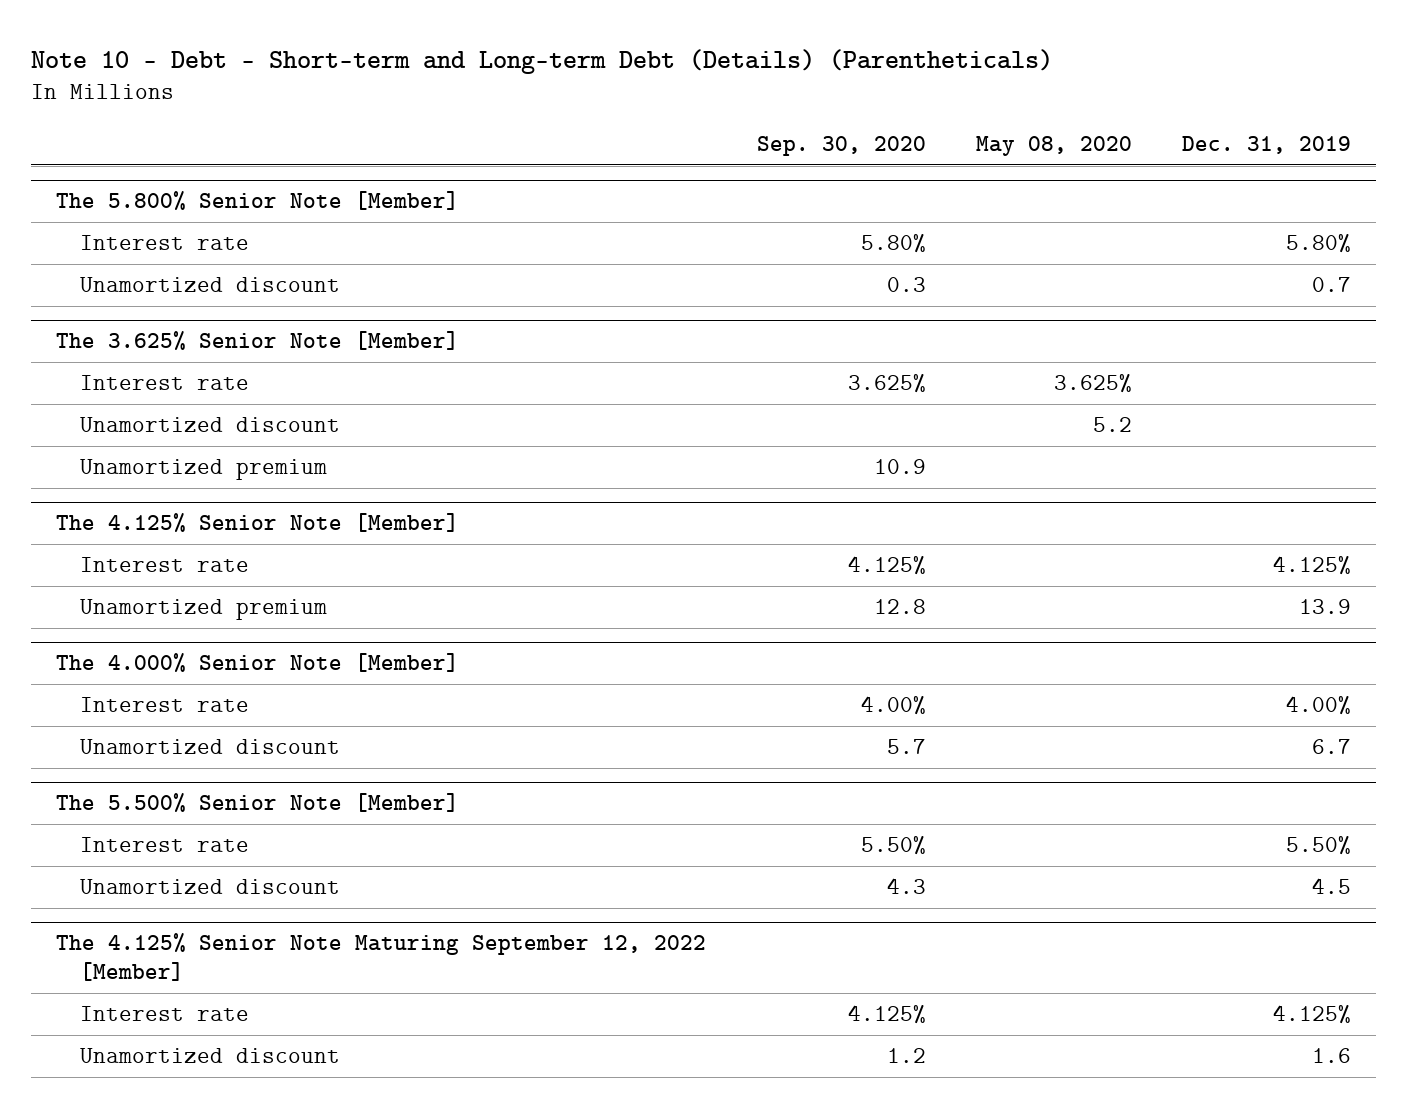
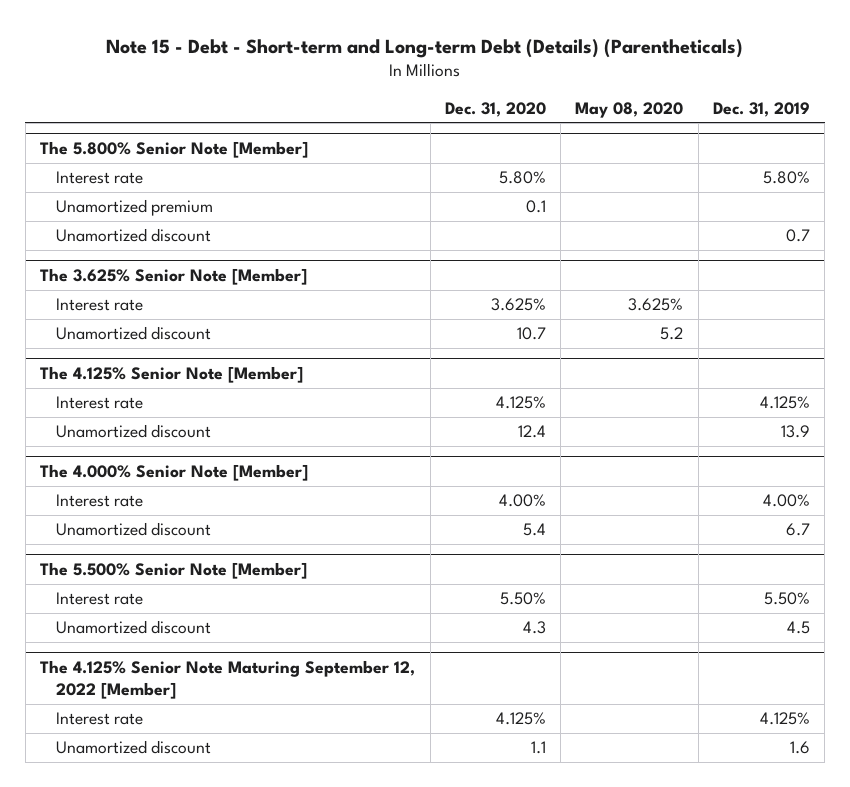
- Note 10 - Debt - Short-term and Long-term Debt (Details) (Parentheticals)
+ Note 15 - Debt - Short-term and Long-term Debt (Details) (Parentheticals)
- | Sep. 30, 2020 | May 08, 2020 | Dec. 31, 2019
+ | Dec. 31, 2020 | May 08, 2020 | Dec. 31, 2019
@ The 5.800% Senior Note [Member]
+ Unamortized premium | 0.1 | |
@ The 3.625% Senior Note [Member]
- Unamortized premium | 10.9 | |
@ The 4.125% Senior Note [Member]
- Unamortized premium | 12.8 | | 13.9
+ Unamortized discount | 12.4 | | 13.9

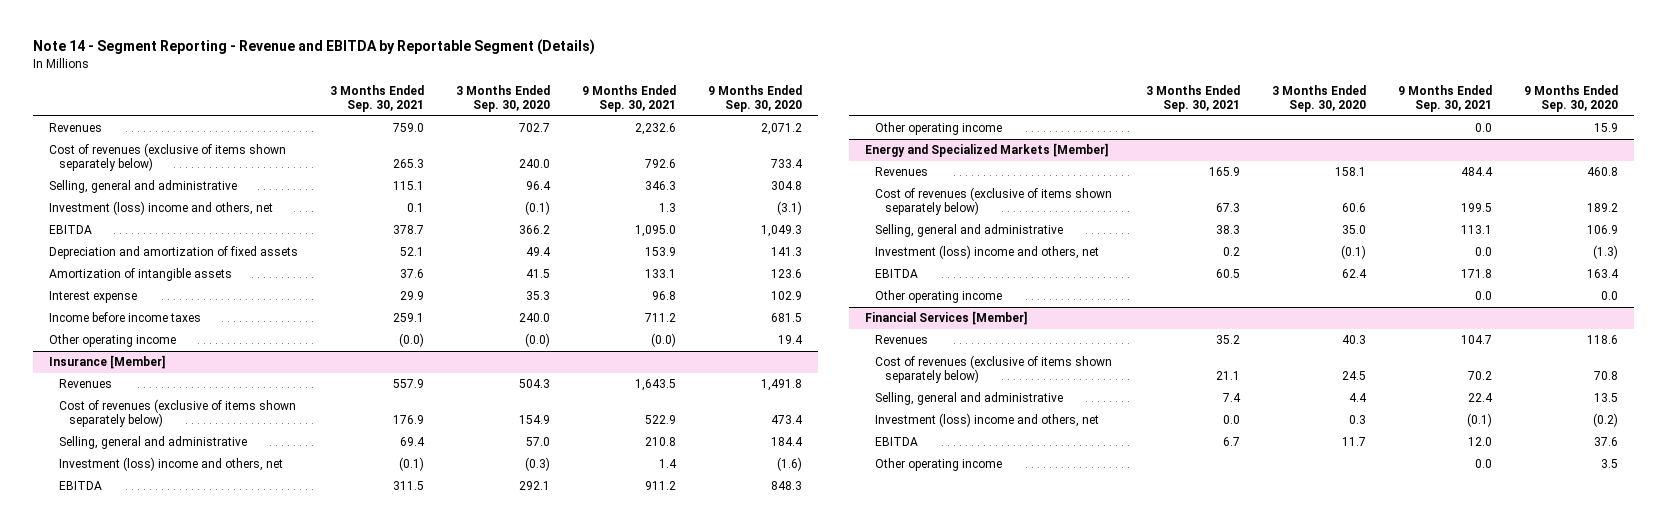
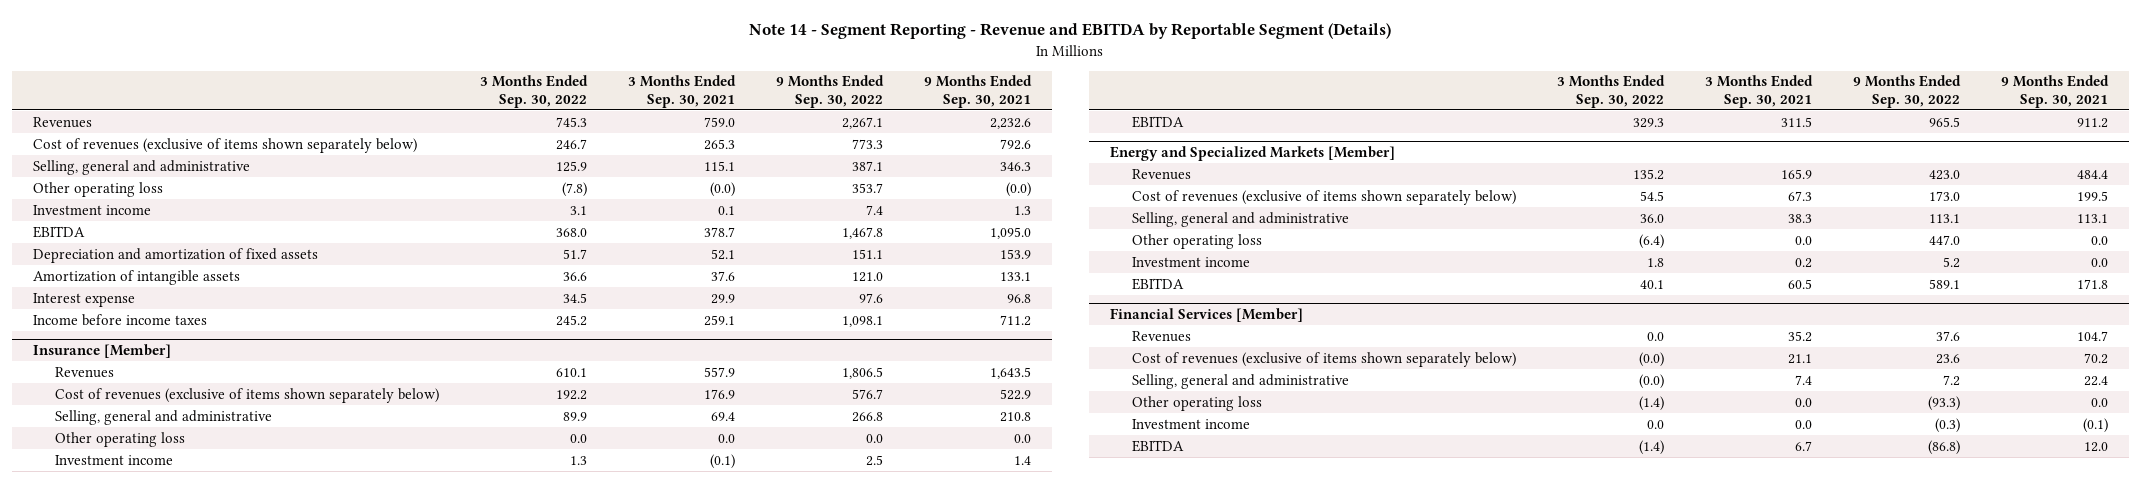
- | 3 Months Ended Sep. 30, 2021 | 3 Months Ended Sep. 30, 2020 | 9 Months Ended Sep. 30, 2021 | 9 Months Ended Sep. 30, 2020
+ | 3 Months Ended Sep. 30, 2022 | 3 Months Ended Sep. 30, 2021 | 9 Months Ended Sep. 30, 2022 | 9 Months Ended Sep. 30, 2021
- Investment (loss) income and others, net | 0.1 | (0.1) | 1.3 | (3.1)
+ Other operating loss | (7.8) | (0.0) | 353.7 | (0.0)
+ Investment income | 3.1 | 0.1 | 7.4 | 1.3
- Other operating income | (0.0) | (0.0) | (0.0) | 19.4
@ Insurance [Member]
- Investment (loss) income and others, net | (0.1) | (0.3) | 1.4 | (1.6)
+ Other operating loss | 0.0 | 0.0 | 0.0 | 0.0
+ Investment income | 1.3 | (0.1) | 2.5 | 1.4
- Other operating income | | | 0.0 | 15.9
@ Energy and Specialized Markets [Member]
- Investment (loss) income and others, net | 0.2 | (0.1) | 0.0 | (1.3)
+ Other operating loss | (6.4) | 0.0 | 447.0 | 0.0
+ Investment income | 1.8 | 0.2 | 5.2 | 0.0
- Other operating income | | | 0.0 | 0.0
@ Financial Services [Member]
- Investment (loss) income and others, net | 0.0 | 0.3 | (0.1) | (0.2)
+ Other operating loss | (1.4) | 0.0 | (93.3) | 0.0
+ Investment income | 0.0 | 0.0 | (0.3) | (0.1)
- Other operating income | | | 0.0 | 3.5

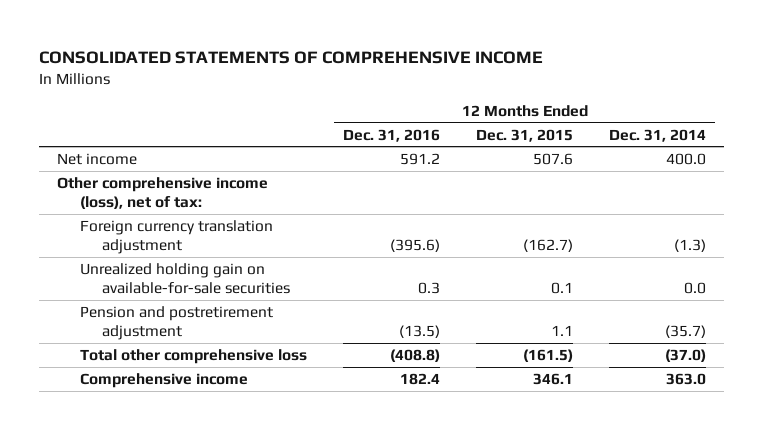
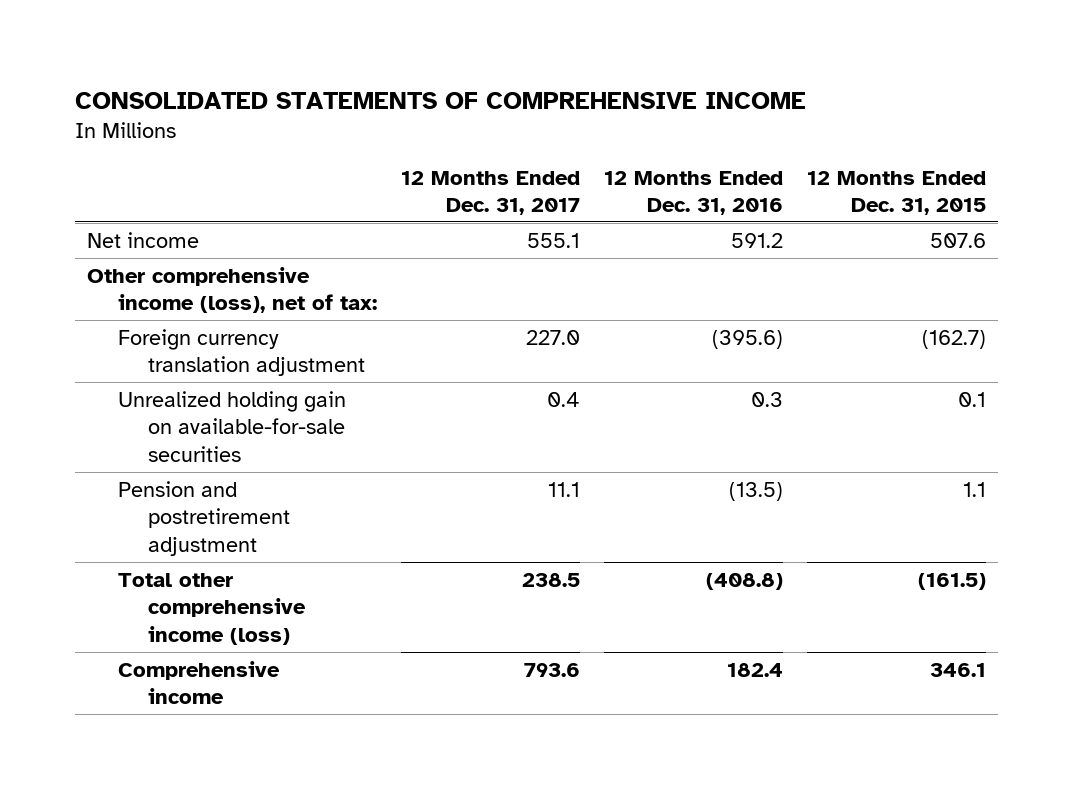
- | 12 Months Ended Dec. 31, 2016 | 12 Months Ended Dec. 31, 2015 | 12 Months Ended Dec. 31, 2014
+ | 12 Months Ended Dec. 31, 2017 | 12 Months Ended Dec. 31, 2016 | 12 Months Ended Dec. 31, 2015
- Total other comprehensive loss | (408.8) | (161.5) | (37.0)
+ Total other comprehensive income (loss) | 238.5 | (408.8) | (161.5)

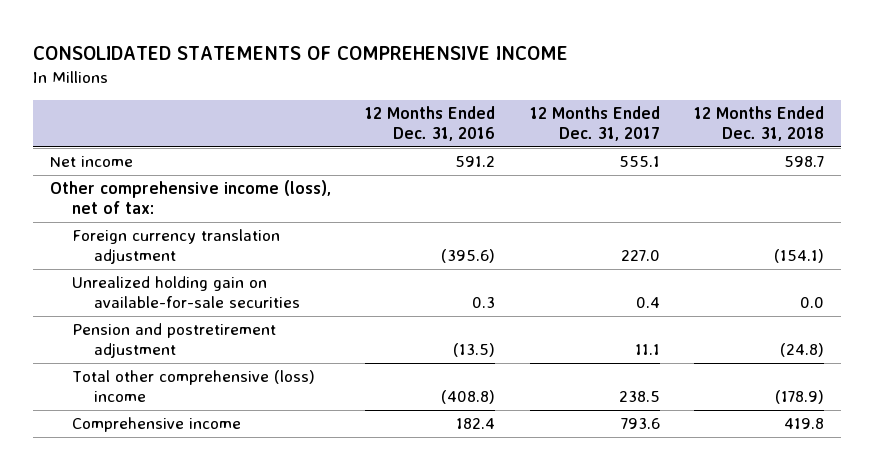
- | 12 Months Ended Dec. 31, 2017 | 12 Months Ended Dec. 31, 2016 | 12 Months Ended Dec. 31, 2015
+ | 12 Months Ended Dec. 31, 2016 | 12 Months Ended Dec. 31, 2017 | 12 Months Ended Dec. 31, 2018
- Total other comprehensive income (loss) | 238.5 | (408.8) | (161.5)
+ Total other comprehensive (loss) income | (408.8) | 238.5 | (178.9)

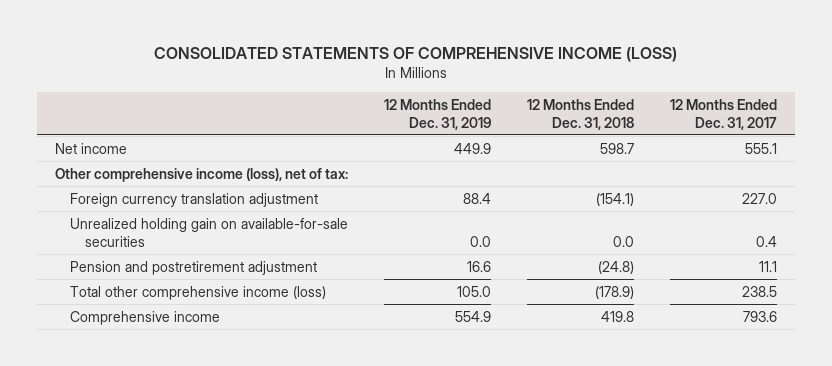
- CONSOLIDATED STATEMENTS OF COMPREHENSIVE INCOME
+ CONSOLIDATED STATEMENTS OF COMPREHENSIVE INCOME (LOSS)
- | 12 Months Ended Dec. 31, 2016 | 12 Months Ended Dec. 31, 2017 | 12 Months Ended Dec. 31, 2018
+ | 12 Months Ended Dec. 31, 2019 | 12 Months Ended Dec. 31, 2018 | 12 Months Ended Dec. 31, 2017
- Total other comprehensive (loss) income | (408.8) | 238.5 | (178.9)
+ Total other comprehensive income (loss) | 105.0 | (178.9) | 238.5

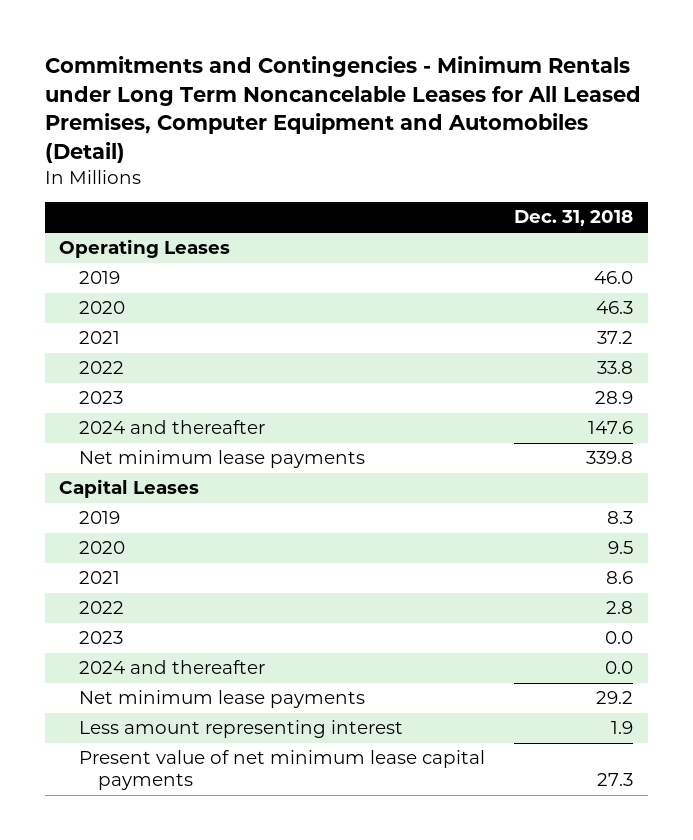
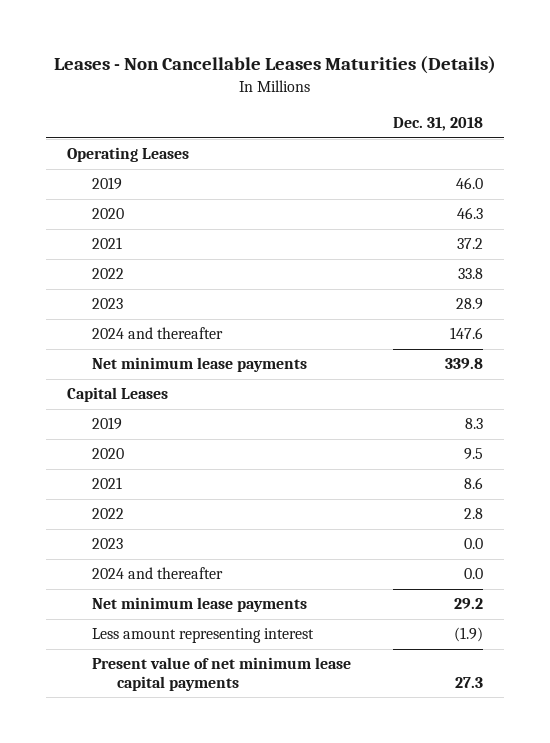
- Commitments and Contingencies - Minimum Rentals under Long Term Noncancelable Leases for All Leased Premises, Computer Equipment and Automobiles (Detail)
+ Leases - Non Cancellable Leases Maturities (Details)
- Less amount representing interest | 1.9
+ Less amount representing interest | (1.9)

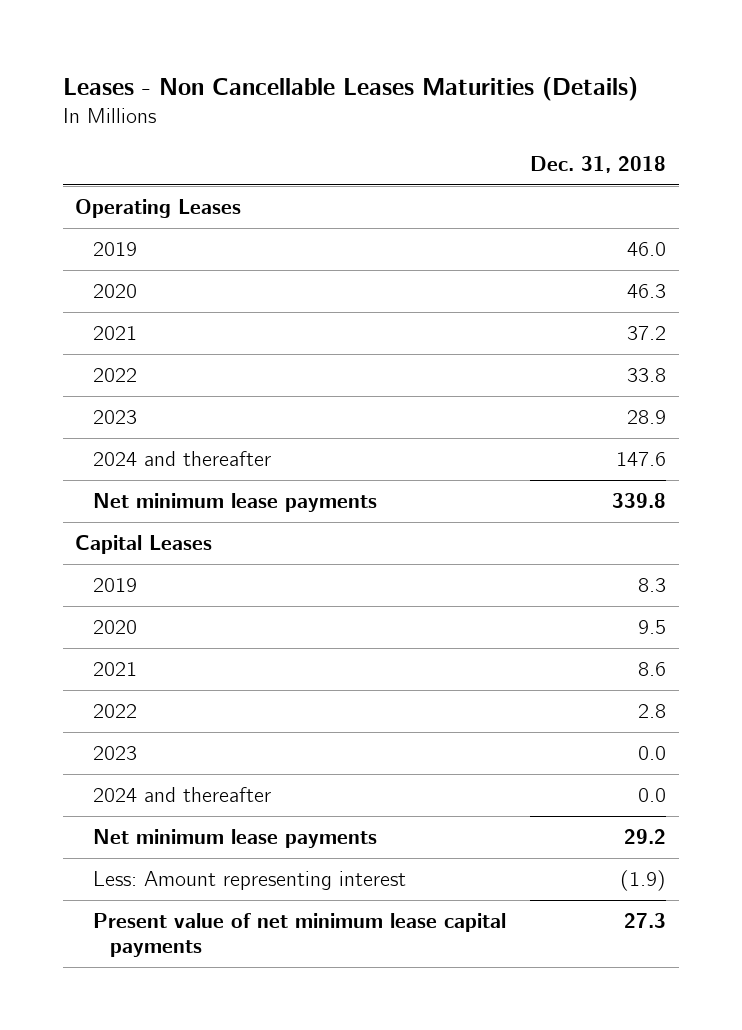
- Less amount representing interest | (1.9)
+ Less: Amount representing interest | (1.9)

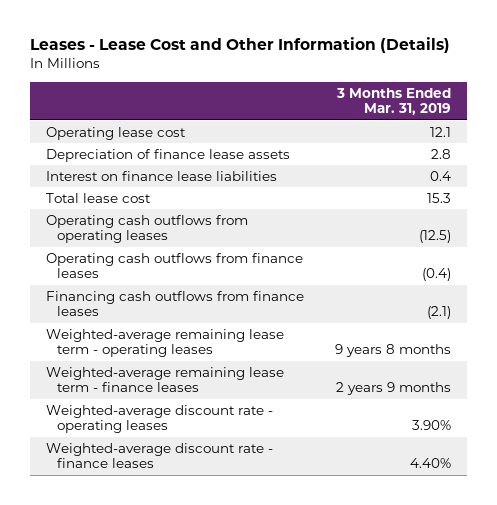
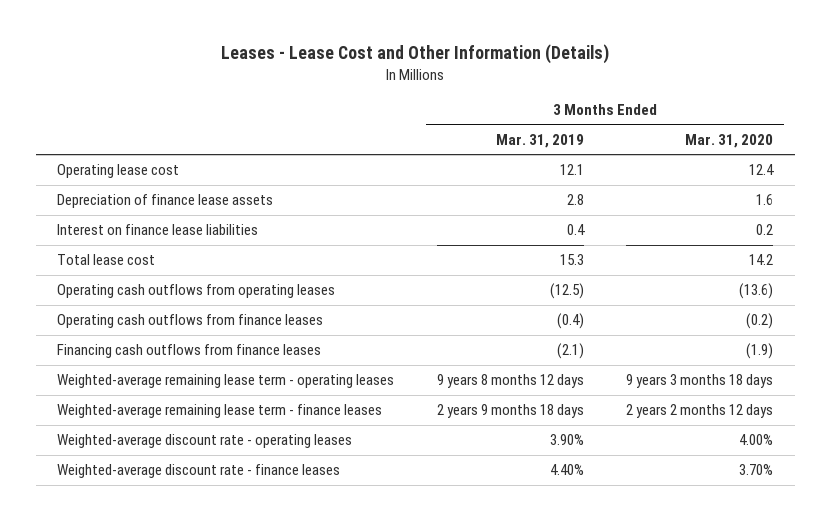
- | 3 Months Ended Mar. 31, 2019
+ | 3 Months Ended Mar. 31, 2019 | 3 Months Ended Mar. 31, 2020
- Weighted-average remaining lease term - operating leases | 9 years 8 months
- Weighted-average remaining lease term - finance leases | 2 years 9 months
+ Weighted-average remaining lease term - operating leases | 9 years 8 months 12 days | 9 years 3 months 18 days
+ Weighted-average remaining lease term - finance leases | 2 years 9 months 18 days | 2 years 2 months 12 days

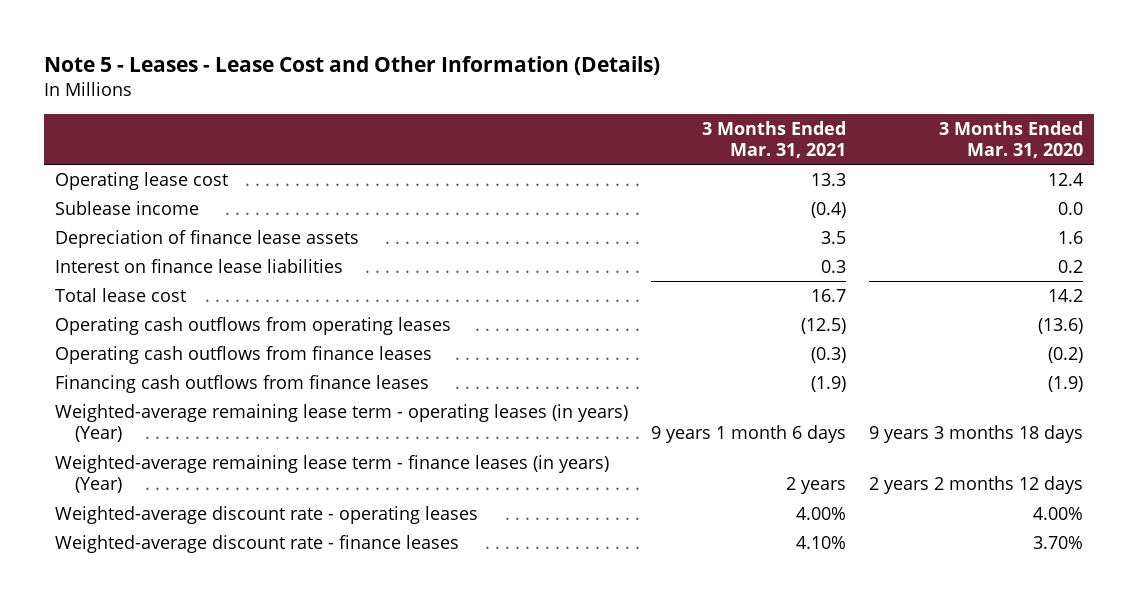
- Leases - Lease Cost and Other Information (Details)
+ Note 5 - Leases - Lease Cost and Other Information (Details)
- | 3 Months Ended Mar. 31, 2019 | 3 Months Ended Mar. 31, 2020
+ | 3 Months Ended Mar. 31, 2021 | 3 Months Ended Mar. 31, 2020
+ Sublease income | (0.4) | 0.0
- Weighted-average remaining lease term - operating leases | 9 years 8 months 12 days | 9 years 3 months 18 days
- Weighted-average remaining lease term - finance leases | 2 years 9 months 18 days | 2 years 2 months 12 days
+ Weighted-average remaining lease term - operating leases (in years) (Year) | 9 years 1 month 6 days | 9 years 3 months 18 days
+ Weighted-average remaining lease term - finance leases (in years) (Year) | 2 years | 2 years 2 months 12 days

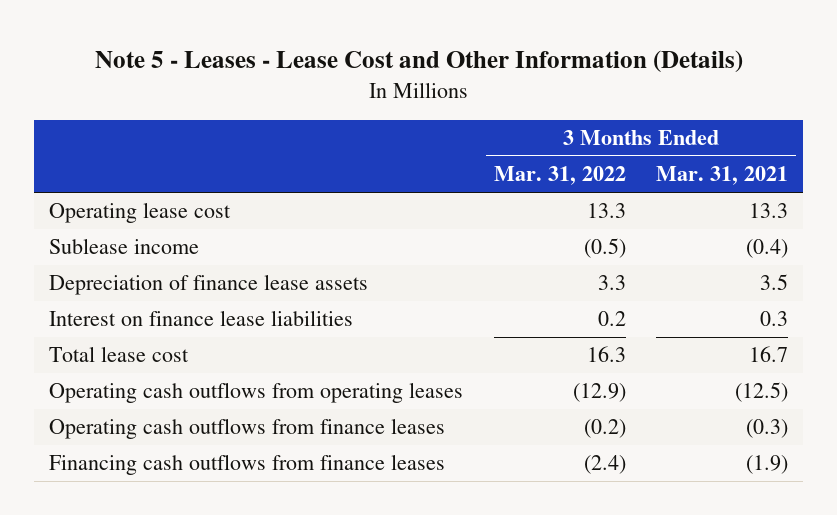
- | 3 Months Ended Mar. 31, 2021 | 3 Months Ended Mar. 31, 2020
+ | 3 Months Ended Mar. 31, 2022 | 3 Months Ended Mar. 31, 2021
- Weighted-average remaining lease term - operating leases (in years) (Year) | 9 years 1 month 6 days | 9 years 3 months 18 days
- Weighted-average remaining lease term - finance leases (in years) (Year) | 2 years | 2 years 2 months 12 days
- Weighted-average discount rate - operating leases | 4.00% | 4.00%
- Weighted-average discount rate - finance leases | 4.10% | 3.70%

